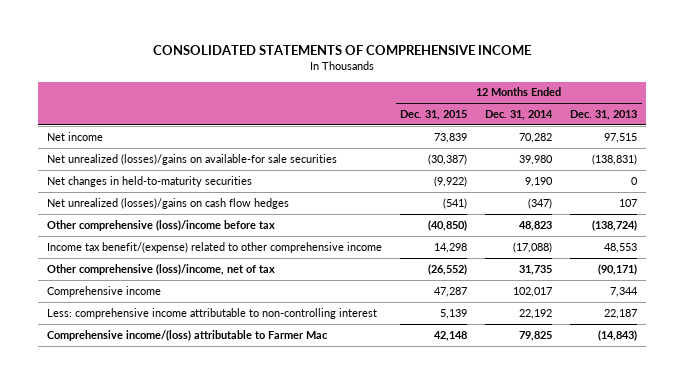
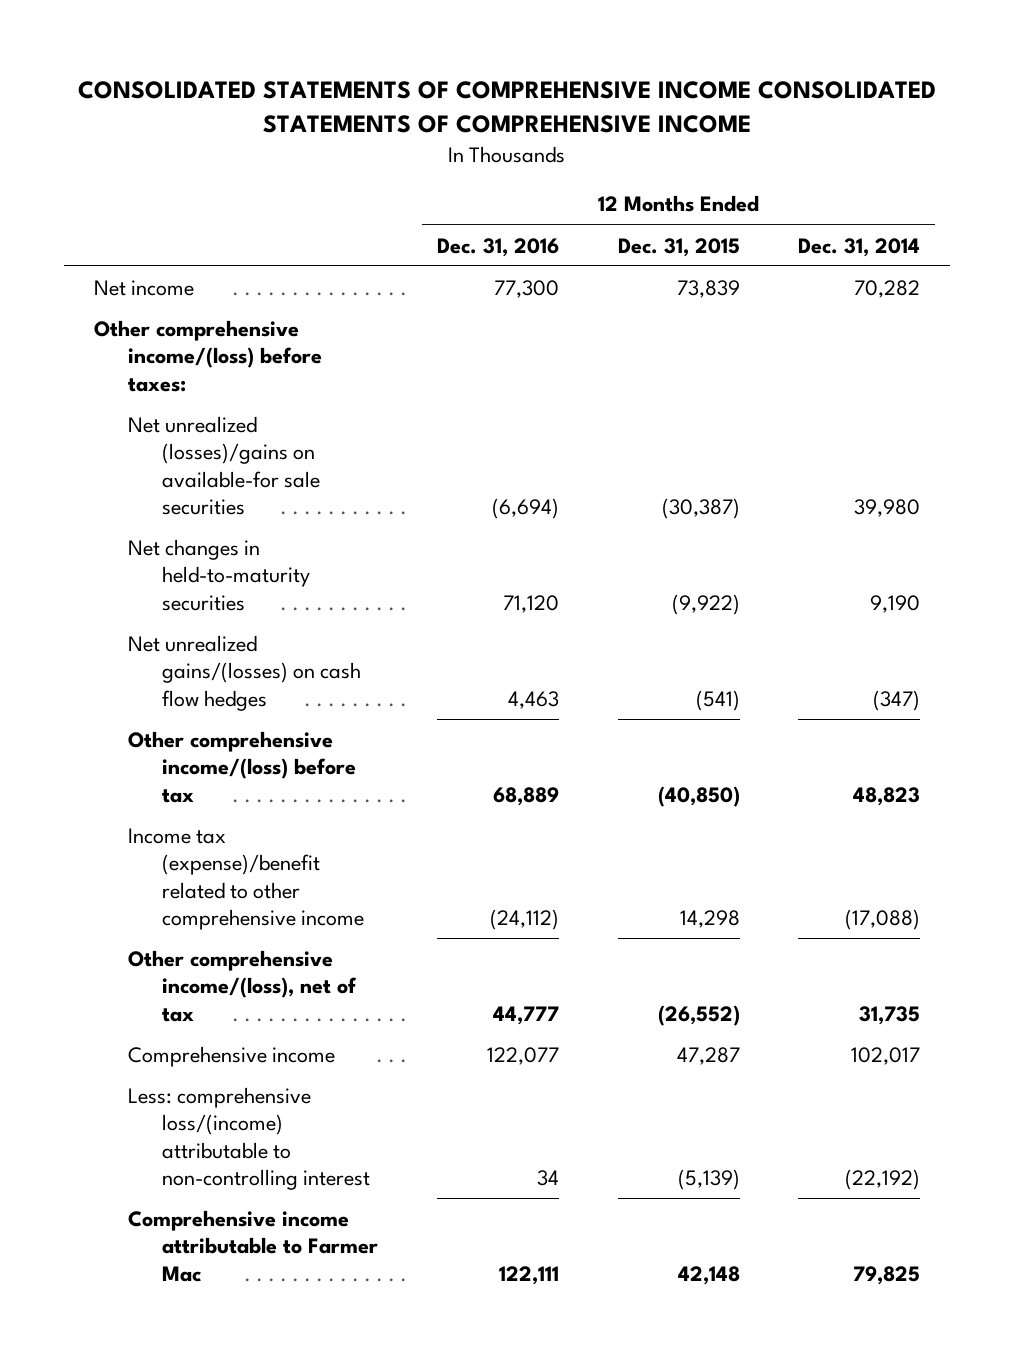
- CONSOLIDATED STATEMENTS OF COMPREHENSIVE INCOME
+ CONSOLIDATED STATEMENTS OF COMPREHENSIVE INCOME CONSOLIDATED STATEMENTS OF COMPREHENSIVE INCOME
- | 12 Months Ended Dec. 31, 2015 | 12 Months Ended Dec. 31, 2014 | 12 Months Ended Dec. 31, 2013
+ | 12 Months Ended Dec. 31, 2016 | 12 Months Ended Dec. 31, 2015 | 12 Months Ended Dec. 31, 2014
+ Other comprehensive income/(loss) before taxes:
- Net unrealized (losses)/gains on cash flow hedges | (541) | (347) | 107
- Other comprehensive (loss)/income before tax | (40,850) | 48,823 | (138,724)
- Income tax benefit/(expense) related to other comprehensive income | 14,298 | (17,088) | 48,553
- Other comprehensive (loss)/income, net of tax | (26,552) | 31,735 | (90,171)
+ Net unrealized gains/(losses) on cash flow hedges | 4,463 | (541) | (347)
+ Other comprehensive income/(loss) before tax | 68,889 | (40,850) | 48,823
+ Income tax (expense)/benefit related to other comprehensive income | (24,112) | 14,298 | (17,088)
+ Other comprehensive income/(loss), net of tax | 44,777 | (26,552) | 31,735
- Less: comprehensive income attributable to non-controlling interest | 5,139 | 22,192 | 22,187
- Comprehensive income/(loss) attributable to Farmer Mac | 42,148 | 79,825 | (14,843)
+ Less: comprehensive loss/(income) attributable to non-controlling interest | 34 | (5,139) | (22,192)
+ Comprehensive income attributable to Farmer Mac | 122,111 | 42,148 | 79,825

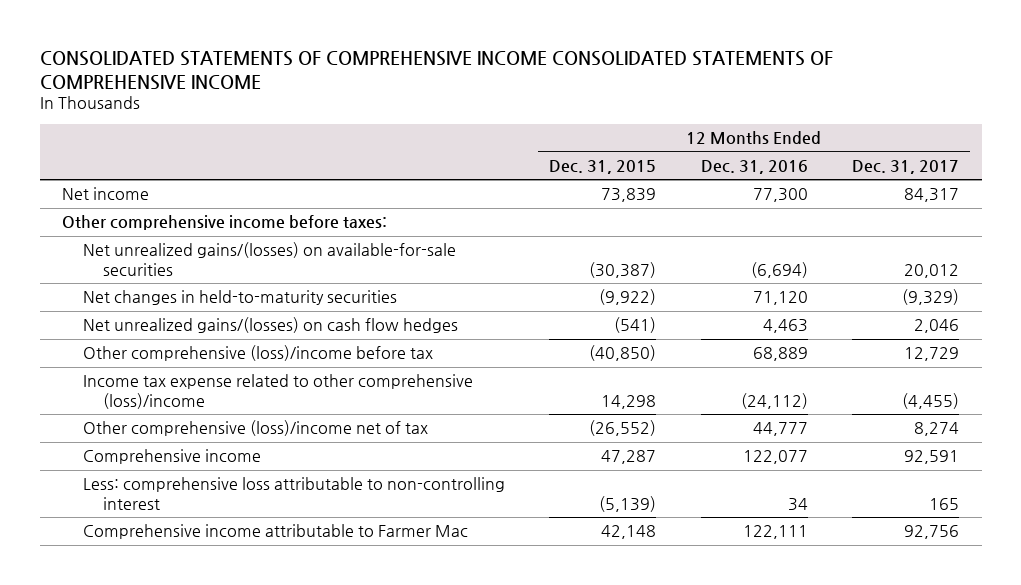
- | 12 Months Ended Dec. 31, 2016 | 12 Months Ended Dec. 31, 2015 | 12 Months Ended Dec. 31, 2014
+ | 12 Months Ended Dec. 31, 2015 | 12 Months Ended Dec. 31, 2016 | 12 Months Ended Dec. 31, 2017
- Other comprehensive income/(loss) before taxes:
- Net unrealized (losses)/gains on available-for sale securities | (6,694) | (30,387) | 39,980
+ Other comprehensive income before taxes:
+ Net unrealized gains/(losses) on available-for-sale securities | (30,387) | (6,694) | 20,012
- Other comprehensive income/(loss) before tax | 68,889 | (40,850) | 48,823
- Income tax (expense)/benefit related to other comprehensive income | (24,112) | 14,298 | (17,088)
- Other comprehensive income/(loss), net of tax | 44,777 | (26,552) | 31,735
+ Other comprehensive (loss)/income before tax | (40,850) | 68,889 | 12,729
+ Income tax expense related to other comprehensive (loss)/income | 14,298 | (24,112) | (4,455)
+ Other comprehensive (loss)/income net of tax | (26,552) | 44,777 | 8,274
- Less: comprehensive loss/(income) attributable to non-controlling interest | 34 | (5,139) | (22,192)
+ Less: comprehensive loss attributable to non-controlling interest | (5,139) | 34 | 165

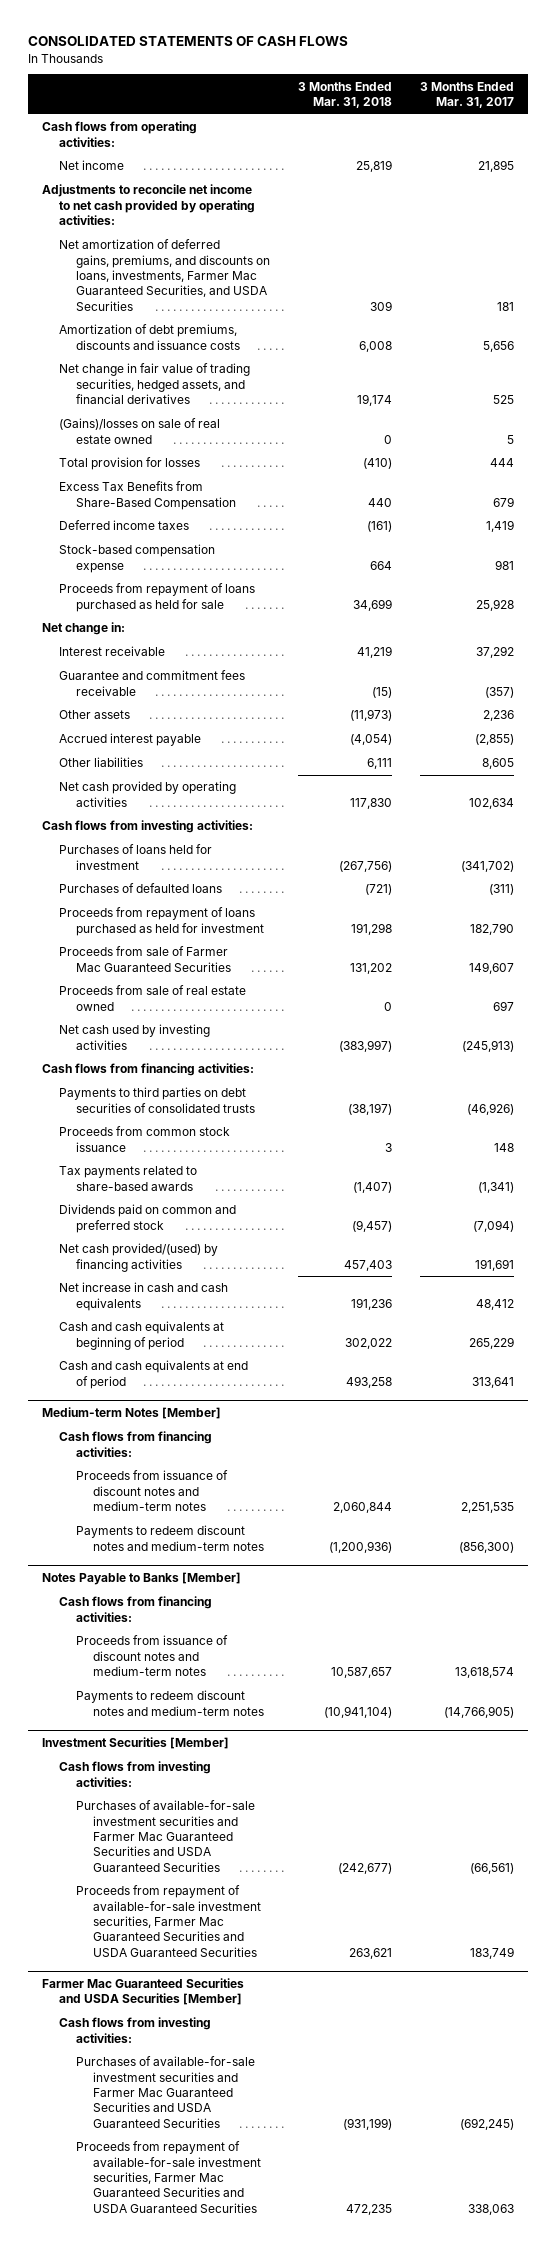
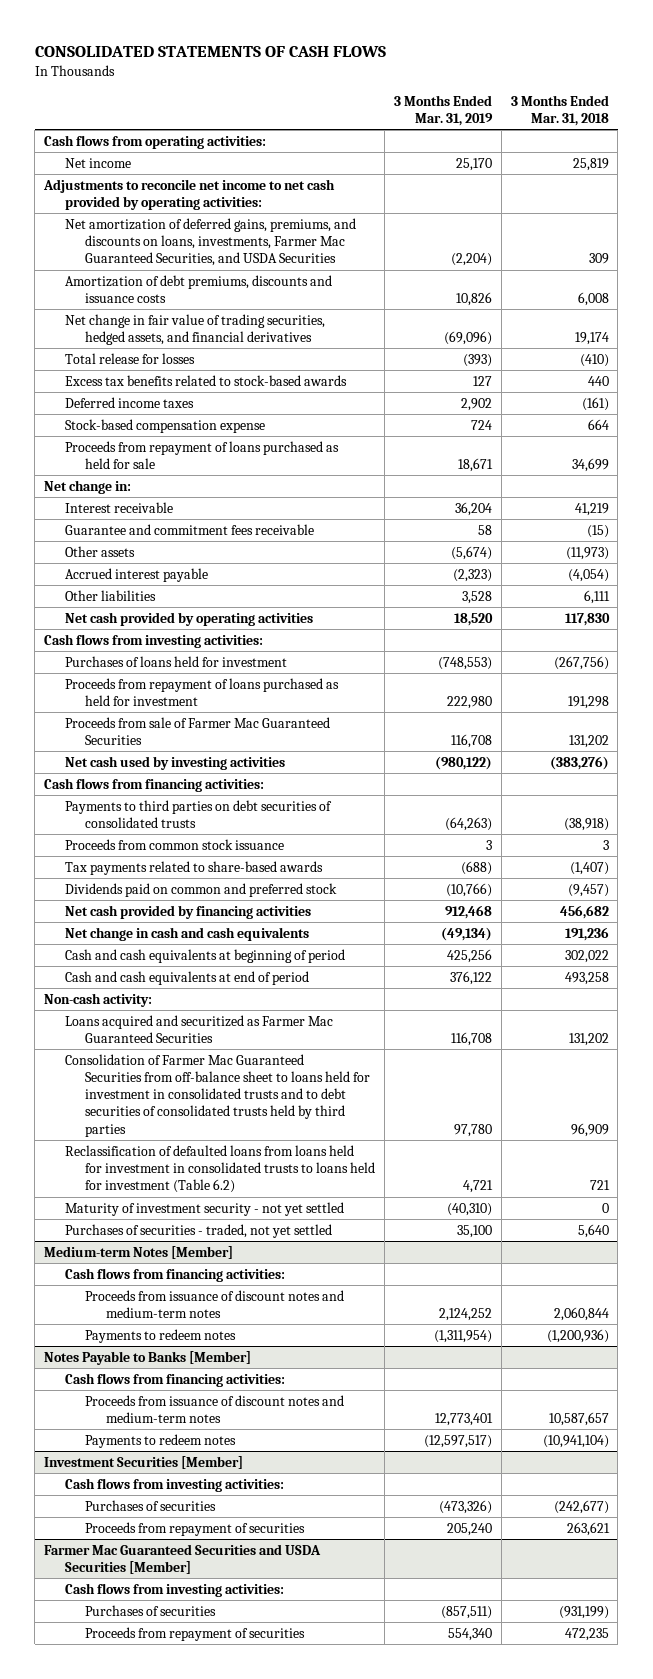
- | 3 Months Ended Mar. 31, 2018 | 3 Months Ended Mar. 31, 2017
+ | 3 Months Ended Mar. 31, 2019 | 3 Months Ended Mar. 31, 2018
- (Gains)/losses on sale of real estate owned | 0 | 5
- Total provision for losses | (410) | 444
- Excess Tax Benefits from Share-Based Compensation | 440 | 679
+ Total release for losses | (393) | (410)
+ Excess tax benefits related to stock-based awards | 127 | 440
- Purchases of defaulted loans | (721) | (311)
- Proceeds from sale of real estate owned | 0 | 697
- Net cash used by investing activities | (383,997) | (245,913)
+ Net cash used by investing activities | (980,122) | (383,276)
- Payments to third parties on debt securities of consolidated trusts | (38,197) | (46,926)
+ Payments to third parties on debt securities of consolidated trusts | (64,263) | (38,918)
- Net cash provided/(used) by financing activities | 457,403 | 191,691
- Net increase in cash and cash equivalents | 191,236 | 48,412
+ Net cash provided by financing activities | 912,468 | 456,682
+ Net change in cash and cash equivalents | (49,134) | 191,236
+ Non-cash activity:
+ Loans acquired and securitized as Farmer Mac Guaranteed Securities | 116,708 | 131,202
+ Consolidation of Farmer Mac Guaranteed Securities from off-balance sheet to loans held for investment in consolidated trusts and to debt securities of consolidated trusts held by third parties | 97,780 | 96,909
+ Reclassification of defaulted loans from loans held for investment in consolidated trusts to loans held for investment (Table 6.2) | 4,721 | 721
+ Maturity of investment security - not yet settled | (40,310) | 0
+ Purchases of securities - traded, not yet settled | 35,100 | 5,640
@ Medium-term Notes [Member]
- Payments to redeem discount notes and medium-term notes | (1,200,936) | (856,300)
+ Payments to redeem notes | (1,311,954) | (1,200,936)
@ Notes Payable to Banks [Member]
- Payments to redeem discount notes and medium-term notes | (10,941,104) | (14,766,905)
+ Payments to redeem notes | (12,597,517) | (10,941,104)
@ Investment Securities [Member]
- Purchases of available-for-sale investment securities and Farmer Mac Guaranteed Securities and USDA Guaranteed Securities | (242,677) | (66,561)
- Proceeds from repayment of available-for-sale investment securities, Farmer Mac Guaranteed Securities and USDA Guaranteed Securities | 263,621 | 183,749
+ Purchases of securities | (473,326) | (242,677)
+ Proceeds from repayment of securities | 205,240 | 263,621
@ Farmer Mac Guaranteed Securities and USDA Securities [Member]
- Purchases of available-for-sale investment securities and Farmer Mac Guaranteed Securities and USDA Guaranteed Securities | (931,199) | (692,245)
- Proceeds from repayment of available-for-sale investment securities, Farmer Mac Guaranteed Securities and USDA Guaranteed Securities | 472,235 | 338,063
+ Purchases of securities | (857,511) | (931,199)
+ Proceeds from repayment of securities | 554,340 | 472,235

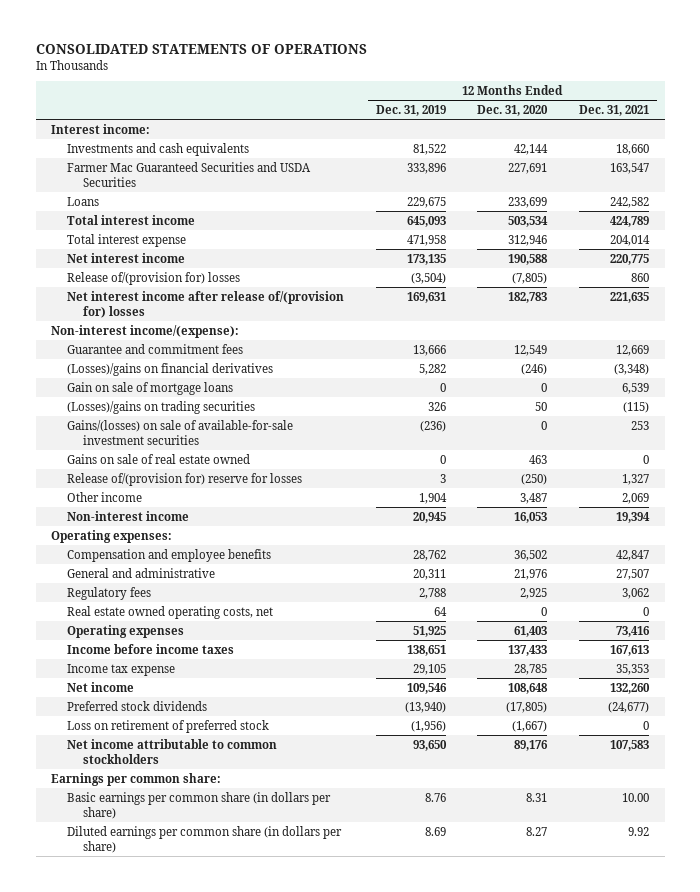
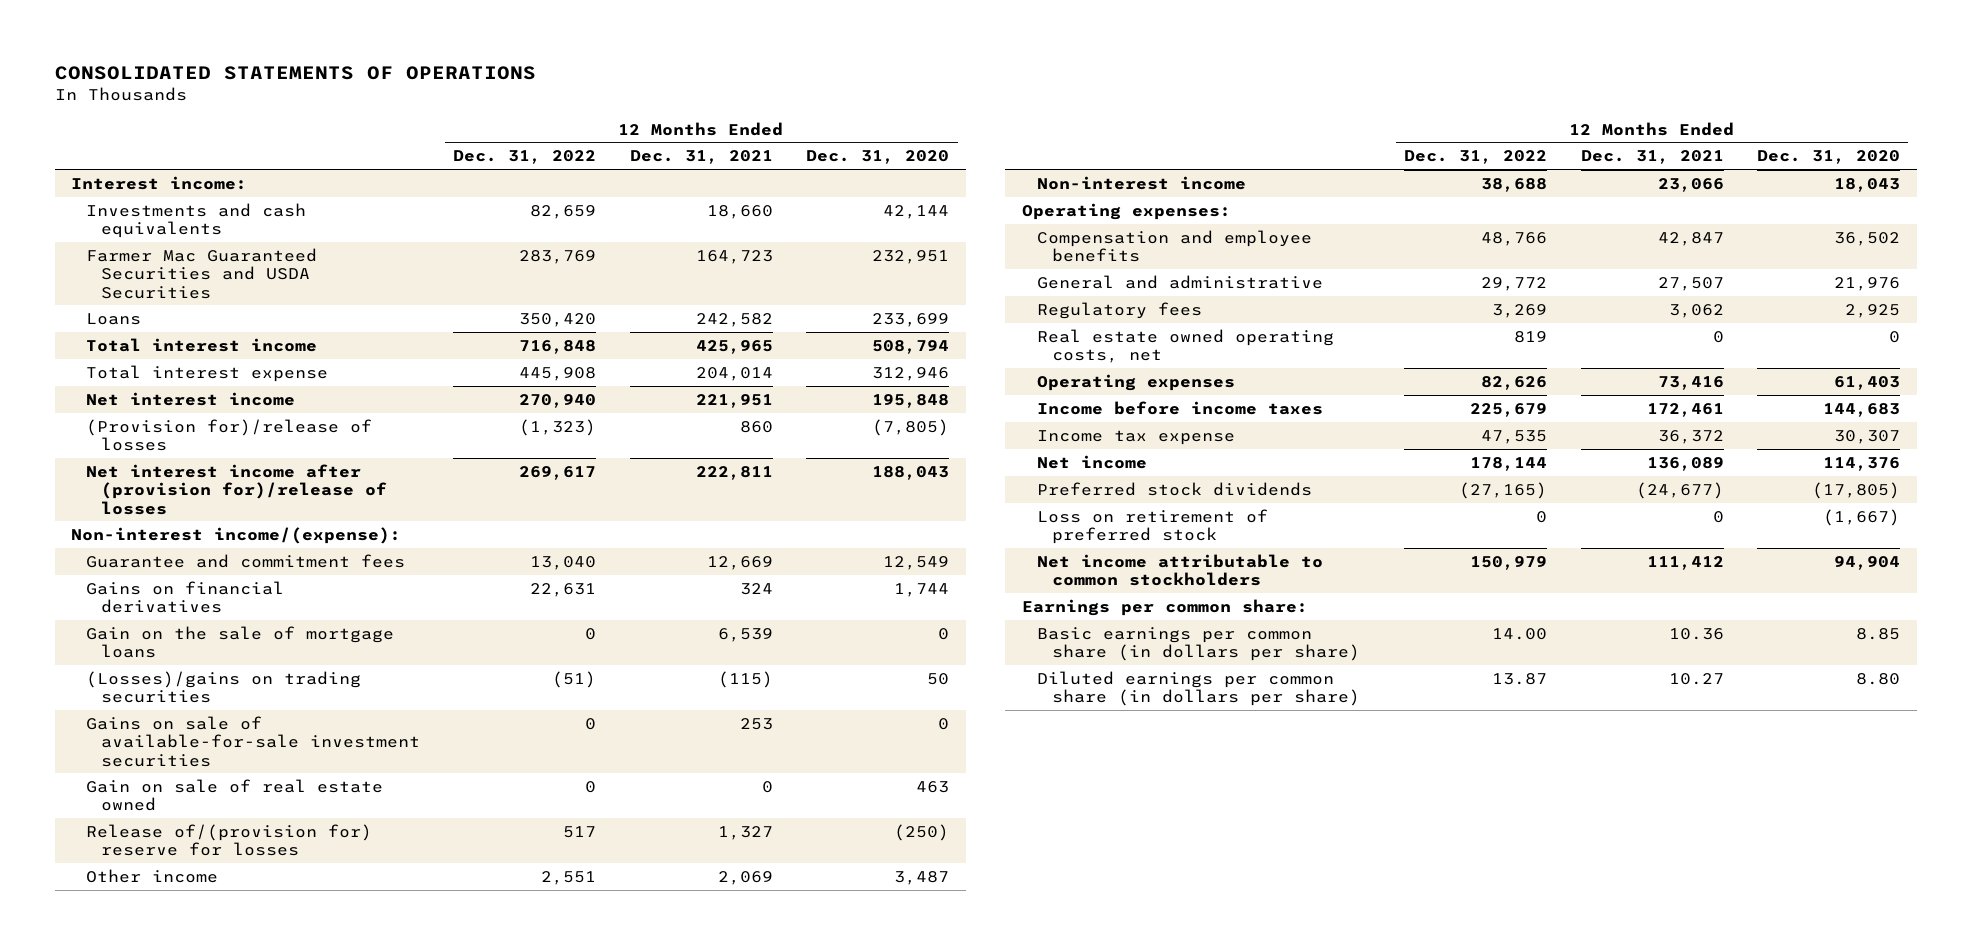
- | 12 Months Ended Dec. 31, 2019 | 12 Months Ended Dec. 31, 2020 | 12 Months Ended Dec. 31, 2021
+ | 12 Months Ended Dec. 31, 2022 | 12 Months Ended Dec. 31, 2021 | 12 Months Ended Dec. 31, 2020
- Farmer Mac Guaranteed Securities and USDA Securities | 333,896 | 227,691 | 163,547
+ Farmer Mac Guaranteed Securities and USDA Securities | 283,769 | 164,723 | 232,951
- Total interest income | 645,093 | 503,534 | 424,789
+ Total interest income | 716,848 | 425,965 | 508,794
- Net interest income | 173,135 | 190,588 | 220,775
- Release of/(provision for) losses | (3,504) | (7,805) | 860
- Net interest income after release of/(provision for) losses | 169,631 | 182,783 | 221,635
+ Net interest income | 270,940 | 221,951 | 195,848
+ (Provision for)/release of losses | (1,323) | 860 | (7,805)
+ Net interest income after (provision for)/release of losses | 269,617 | 222,811 | 188,043
- (Losses)/gains on financial derivatives | 5,282 | (246) | (3,348)
- Gain on sale of mortgage loans | 0 | 0 | 6,539
+ Gains on financial derivatives | 22,631 | 324 | 1,744
+ Gain on the sale of mortgage loans | 0 | 6,539 | 0
- Gains/(losses) on sale of available-for-sale investment securities | (236) | 0 | 253
- Gains on sale of real estate owned | 0 | 463 | 0
+ Gains on sale of available-for-sale investment securities | 0 | 253 | 0
+ Gain on sale of real estate owned | 0 | 0 | 463
- Non-interest income | 20,945 | 16,053 | 19,394
+ Non-interest income | 38,688 | 23,066 | 18,043
- Income before income taxes | 138,651 | 137,433 | 167,613
- Income tax expense | 29,105 | 28,785 | 35,353
- Net income | 109,546 | 108,648 | 132,260
+ Income before income taxes | 225,679 | 172,461 | 144,683
+ Income tax expense | 47,535 | 36,372 | 30,307
+ Net income | 178,144 | 136,089 | 114,376
- Net income attributable to common stockholders | 93,650 | 89,176 | 107,583
+ Net income attributable to common stockholders | 150,979 | 111,412 | 94,904
- Basic earnings per common share (in dollars per share) | 8.76 | 8.31 | 10.00
- Diluted earnings per common share (in dollars per share) | 8.69 | 8.27 | 9.92
+ Basic earnings per common share (in dollars per share) | 14.00 | 10.36 | 8.85
+ Diluted earnings per common share (in dollars per share) | 13.87 | 10.27 | 8.80

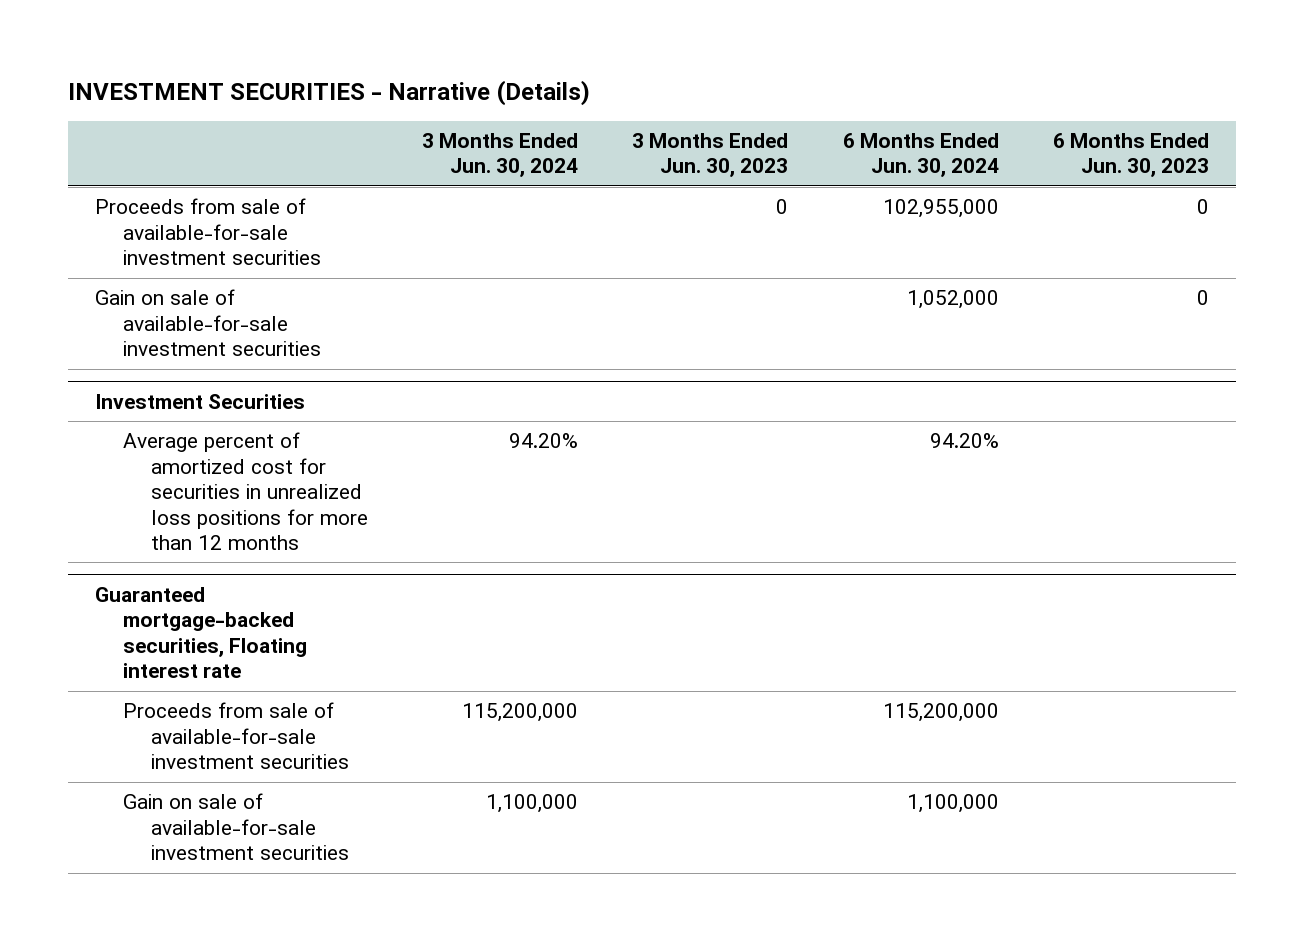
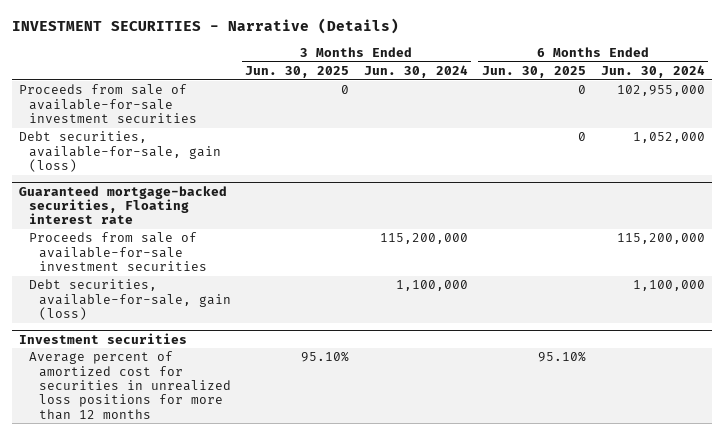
- | 3 Months Ended Jun. 30, 2024 | 3 Months Ended Jun. 30, 2023 | 6 Months Ended Jun. 30, 2024 | 6 Months Ended Jun. 30, 2023
+ | 3 Months Ended Jun. 30, 2025 | 3 Months Ended Jun. 30, 2024 | 6 Months Ended Jun. 30, 2025 | 6 Months Ended Jun. 30, 2024
- Gain on sale of available-for-sale investment securities | | | 1,052,000 | 0
- Investment Securities
- Average percent of amortized cost for securities in unrealized loss positions for more than 12 months | 94.20% | | 94.20% |
+ Debt securities, available-for-sale, gain (loss) | | | 0 | 1,052,000
@ Guaranteed mortgage-backed securities, Floating interest rate
- Gain on sale of available-for-sale investment securities | 1,100,000 | | 1,100,000 |
+ Debt securities, available-for-sale, gain (loss) | | 1,100,000 | | 1,100,000
+ Investment securities
+ Average percent of amortized cost for securities in unrealized loss positions for more than 12 months | 95.10% | | 95.10% |

